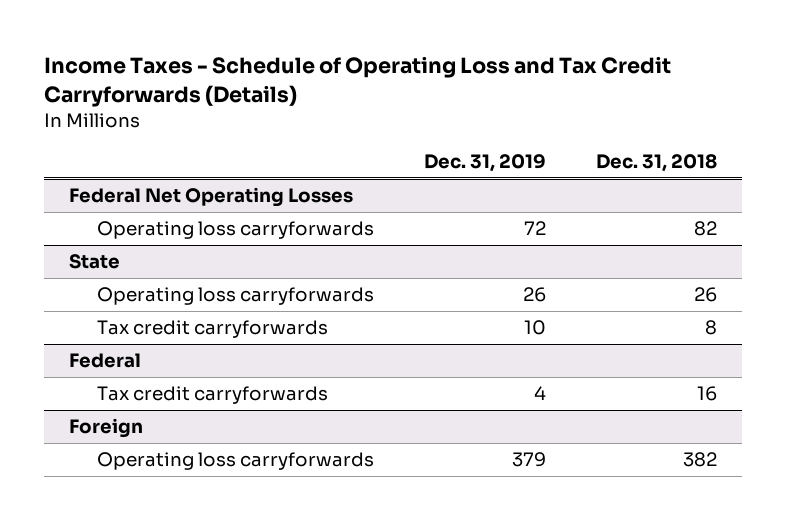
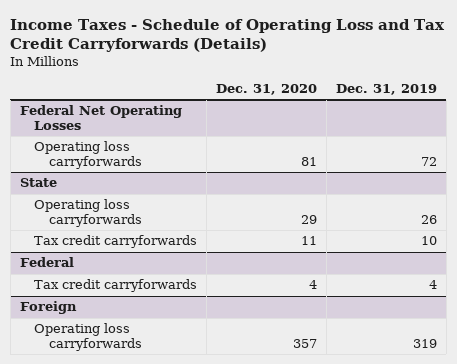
- | Dec. 31, 2019 | Dec. 31, 2018
+ | Dec. 31, 2020 | Dec. 31, 2019
@ Foreign
- Operating loss carryforwards | 379 | 382
+ Operating loss carryforwards | 357 | 319

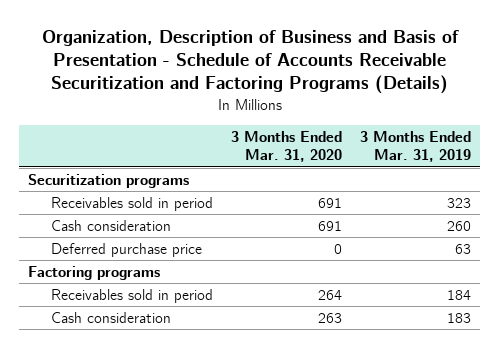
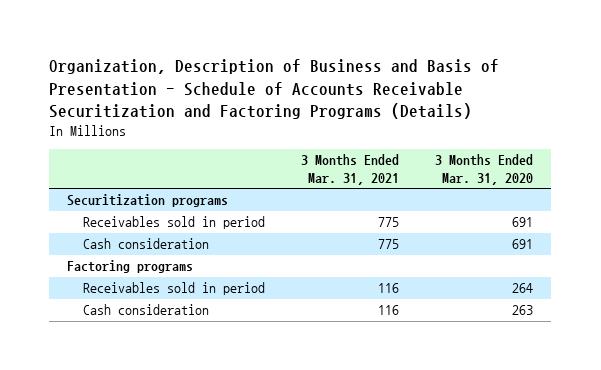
- | 3 Months Ended Mar. 31, 2020 | 3 Months Ended Mar. 31, 2019
+ | 3 Months Ended Mar. 31, 2021 | 3 Months Ended Mar. 31, 2020
- Deferred purchase price | 0 | 63

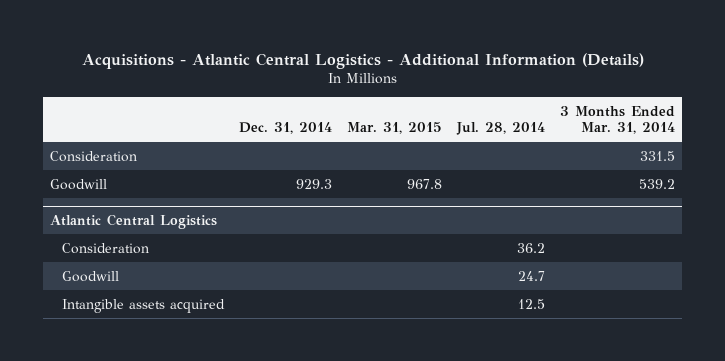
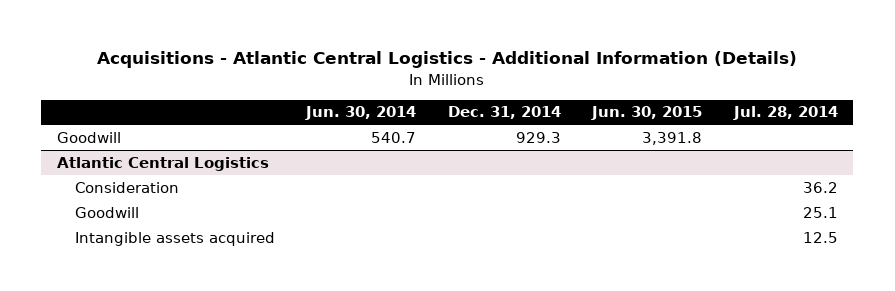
- | Dec. 31, 2014 | Mar. 31, 2015 | Jul. 28, 2014 | 3 Months Ended Mar. 31, 2014
+ | Jun. 30, 2014 | Dec. 31, 2014 | Jun. 30, 2015 | Jul. 28, 2014
- Consideration | | | | 331.5
@ Atlantic Central Logistics
- Goodwill | | | 24.7 |
+ Goodwill | | | | 25.1

